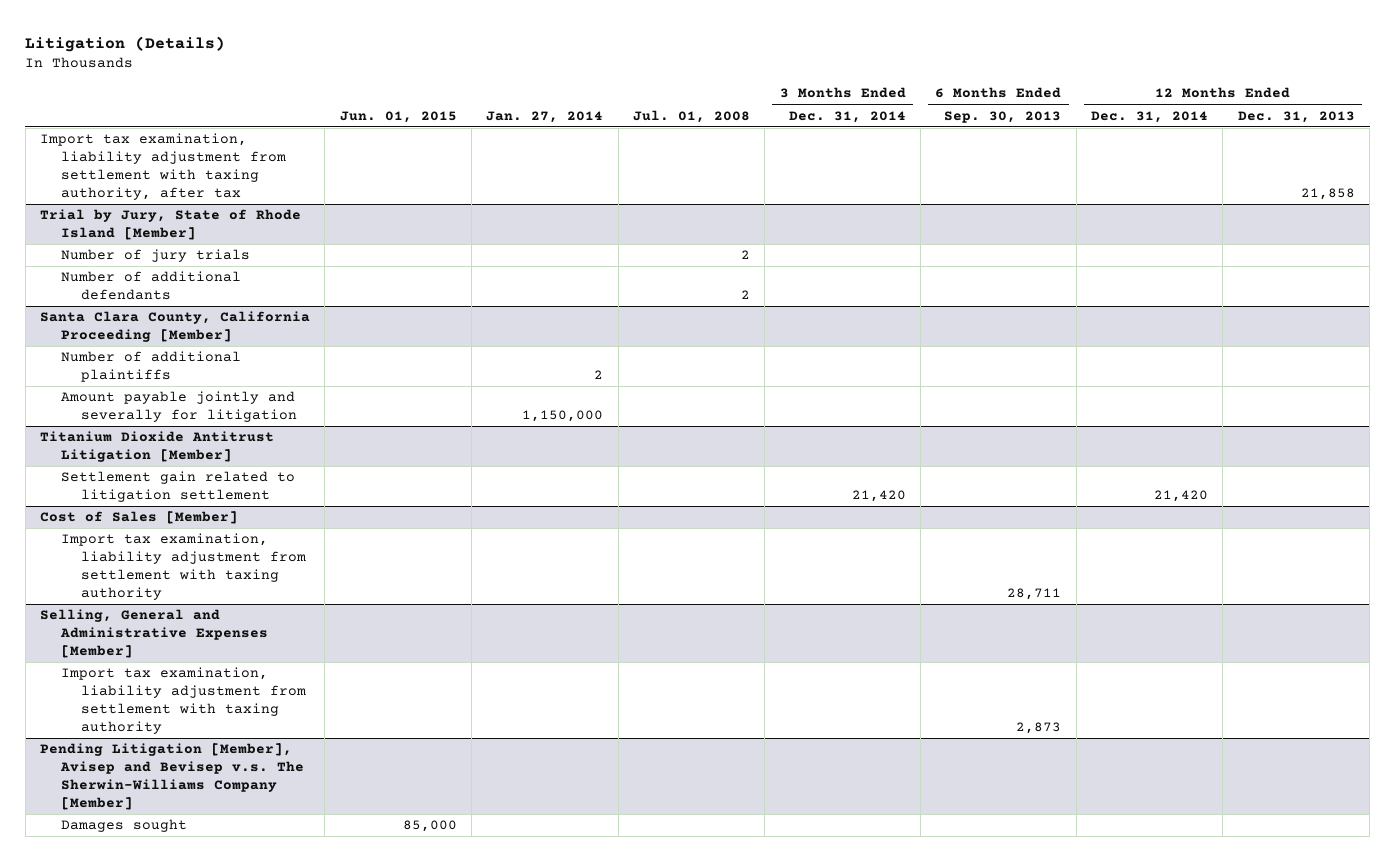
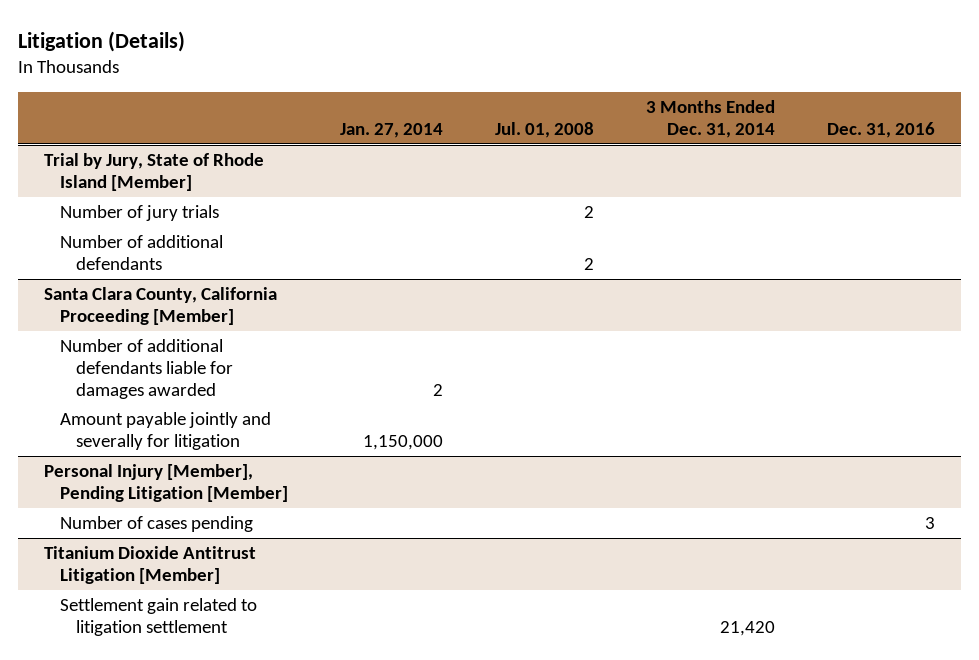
- | Jun. 01, 2015 | Jan. 27, 2014 | Jul. 01, 2008 | 3 Months Ended Dec. 31, 2014 | 6 Months Ended Sep. 30, 2013 | 12 Months Ended Dec. 31, 2014 | 12 Months Ended Dec. 31, 2013
+ | Jan. 27, 2014 | Jul. 01, 2008 | 3 Months Ended Dec. 31, 2014 | Dec. 31, 2016
- Import tax examination, liability adjustment from settlement with taxing authority, after tax | | | | | | | 21,858
@ Santa Clara County, California Proceeding [Member]
- Number of additional plaintiffs | | 2 | | | | |
+ Number of additional defendants liable for damages awarded | 2 | | |
+ Personal Injury [Member], Pending Litigation [Member]
+ Number of cases pending | | | | 3
- Cost of Sales [Member]
- Import tax examination, liability adjustment from settlement with taxing authority | | | | | 28,711 | |
- Selling, General and Administrative Expenses [Member]
- Import tax examination, liability adjustment from settlement with taxing authority | | | | | 2,873 | |
- Pending Litigation [Member], Avisep and Bevisep v.s. The Sherwin-Williams Company [Member]
- Damages sought | 85,000 | | | | | |

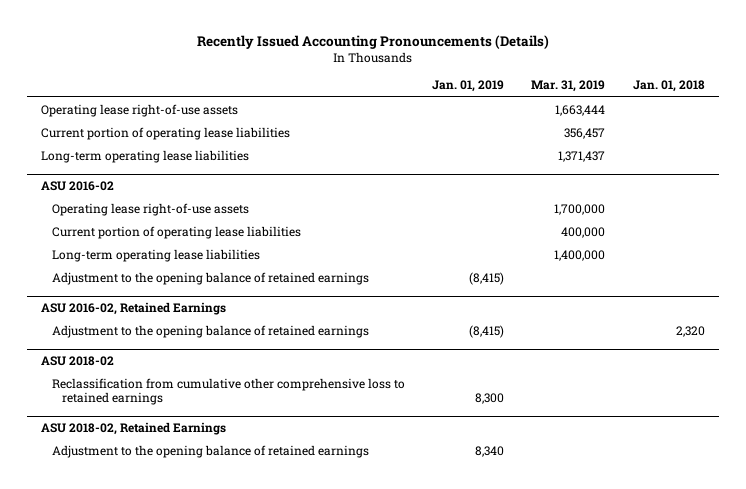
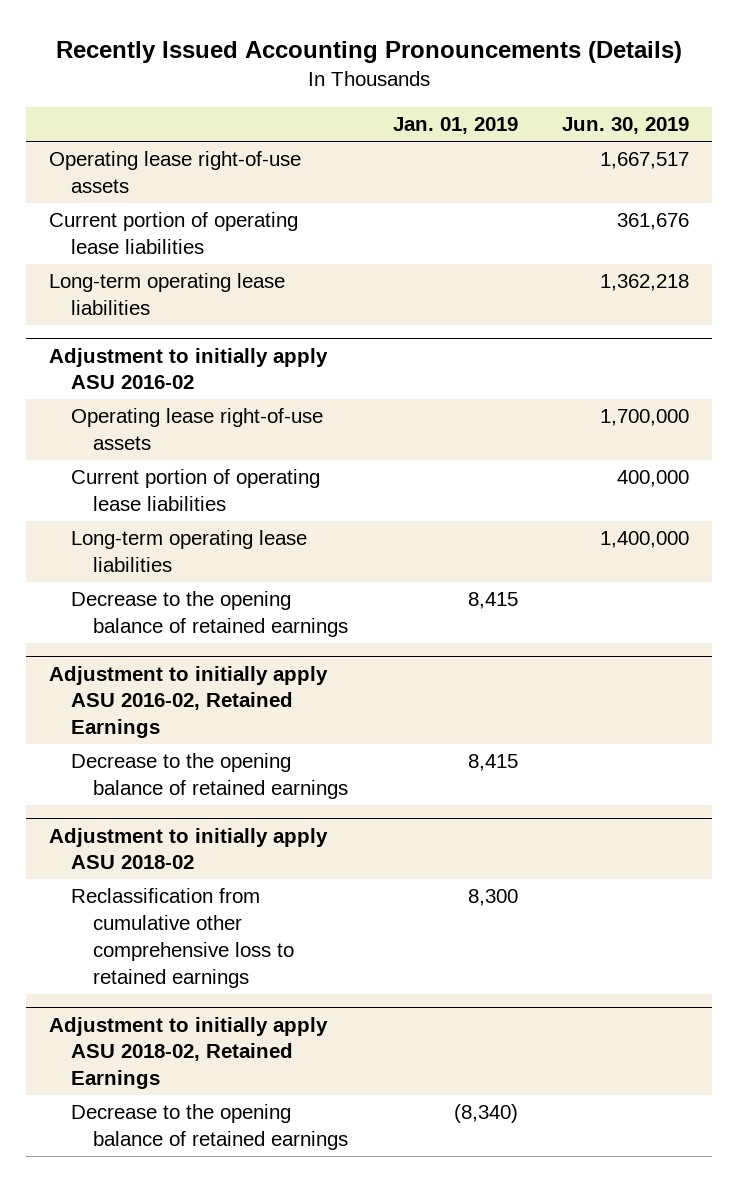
- | Jan. 01, 2019 | Mar. 31, 2019 | Jan. 01, 2018
+ | Jan. 01, 2019 | Jun. 30, 2019
- ASU 2016-02
+ Adjustment to initially apply ASU 2016-02
- Adjustment to the opening balance of retained earnings | (8,415) | |
- ASU 2016-02, Retained Earnings
- Adjustment to the opening balance of retained earnings | (8,415) | | 2,320
- ASU 2018-02
+ Decrease to the opening balance of retained earnings | 8,415 |
+ Adjustment to initially apply ASU 2016-02, Retained Earnings
+ Decrease to the opening balance of retained earnings | 8,415 |
+ Adjustment to initially apply ASU 2018-02
- ASU 2018-02, Retained Earnings
- Adjustment to the opening balance of retained earnings | 8,340 | |
+ Adjustment to initially apply ASU 2018-02, Retained Earnings
+ Decrease to the opening balance of retained earnings | (8,340) |

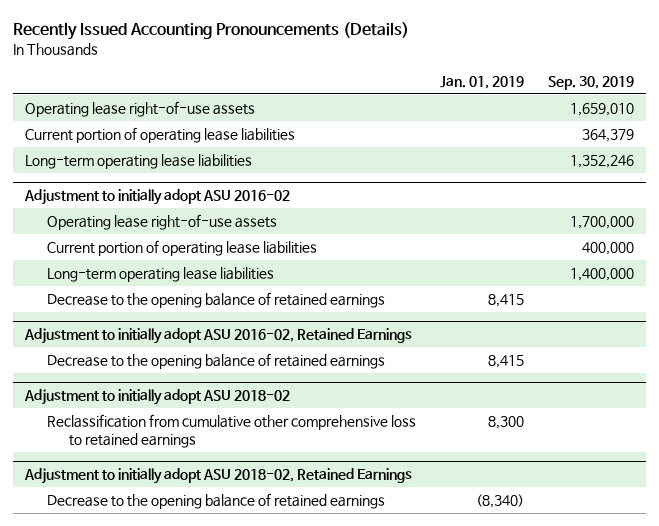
- | Jan. 01, 2019 | Jun. 30, 2019
+ | Jan. 01, 2019 | Sep. 30, 2019
- Adjustment to initially apply ASU 2016-02
+ Adjustment to initially adopt ASU 2016-02
- Adjustment to initially apply ASU 2016-02, Retained Earnings
+ Adjustment to initially adopt ASU 2016-02, Retained Earnings
- Adjustment to initially apply ASU 2018-02
+ Adjustment to initially adopt ASU 2018-02
- Adjustment to initially apply ASU 2018-02, Retained Earnings
+ Adjustment to initially adopt ASU 2018-02, Retained Earnings

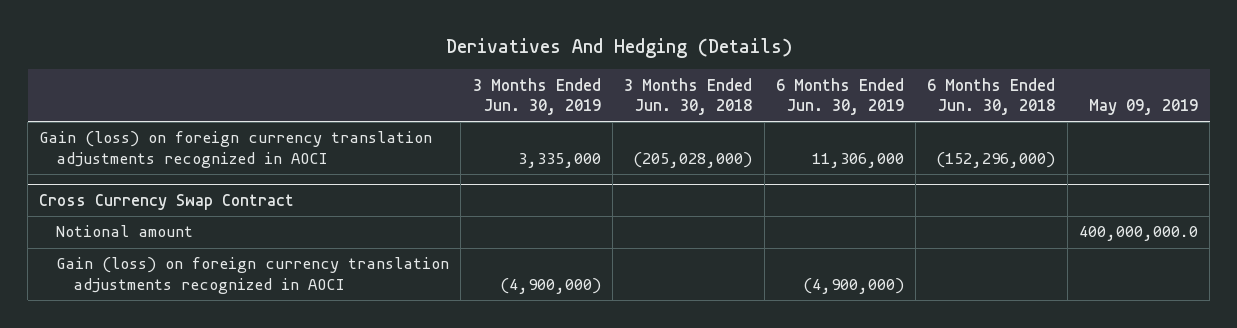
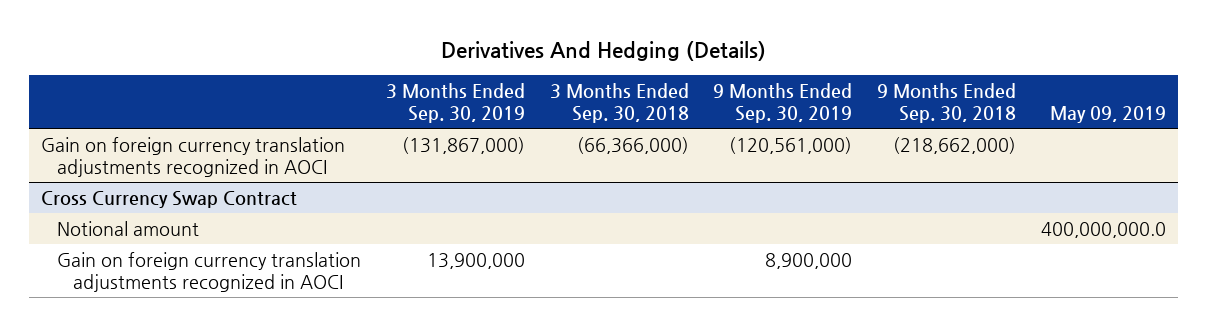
- | 3 Months Ended Jun. 30, 2019 | 3 Months Ended Jun. 30, 2018 | 6 Months Ended Jun. 30, 2019 | 6 Months Ended Jun. 30, 2018 | May 09, 2019
+ | 3 Months Ended Sep. 30, 2019 | 3 Months Ended Sep. 30, 2018 | 9 Months Ended Sep. 30, 2019 | 9 Months Ended Sep. 30, 2018 | May 09, 2019
- Gain (loss) on foreign currency translation adjustments recognized in AOCI | 3,335,000 | (205,028,000) | 11,306,000 | (152,296,000) |
+ Gain on foreign currency translation adjustments recognized in AOCI | (131,867,000) | (66,366,000) | (120,561,000) | (218,662,000) |
@ Cross Currency Swap Contract
- Gain (loss) on foreign currency translation adjustments recognized in AOCI | (4,900,000) | | (4,900,000) | |
+ Gain on foreign currency translation adjustments recognized in AOCI | 13,900,000 | | 8,900,000 | |

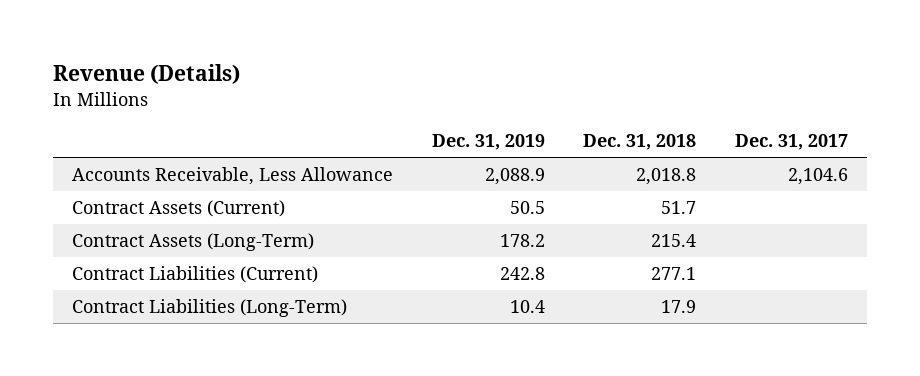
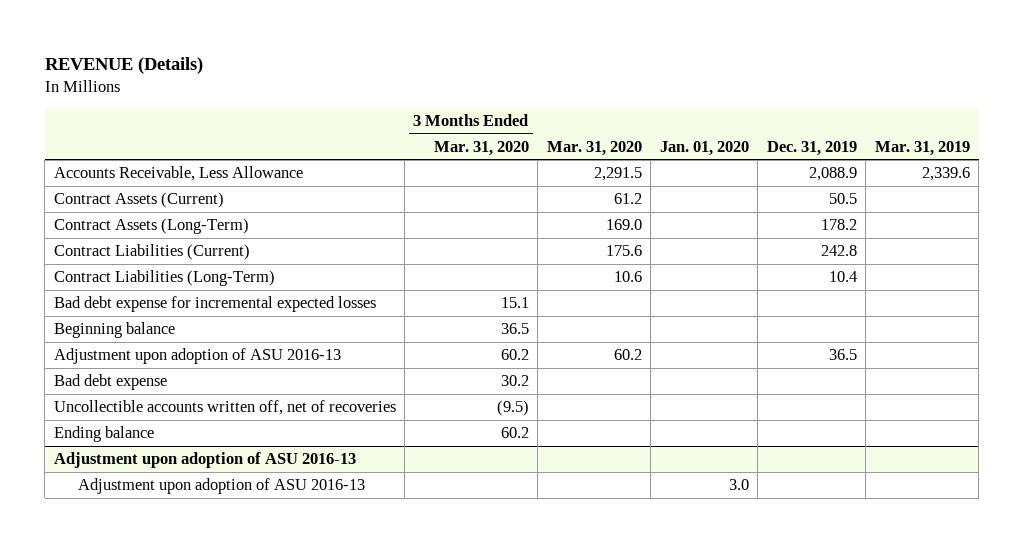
- Revenue (Details)
+ REVENUE (Details)
- | Dec. 31, 2019 | Dec. 31, 2018 | Dec. 31, 2017
+ | 3 Months Ended Mar. 31, 2020 | Mar. 31, 2020 | Jan. 01, 2020 | Dec. 31, 2019 | Mar. 31, 2019
+ Bad debt expense for incremental expected losses | 15.1 | | | |
+ Beginning balance | 36.5 | | | |
+ Adjustment upon adoption of ASU 2016-13 | 60.2 | 60.2 | | 36.5 |
+ Bad debt expense | 30.2 | | | |
+ Uncollectible accounts written off, net of recoveries | (9.5) | | | |
+ Ending balance | 60.2 | | | |
+ Adjustment upon adoption of ASU 2016-13
+ Adjustment upon adoption of ASU 2016-13 | | | 3.0 | |

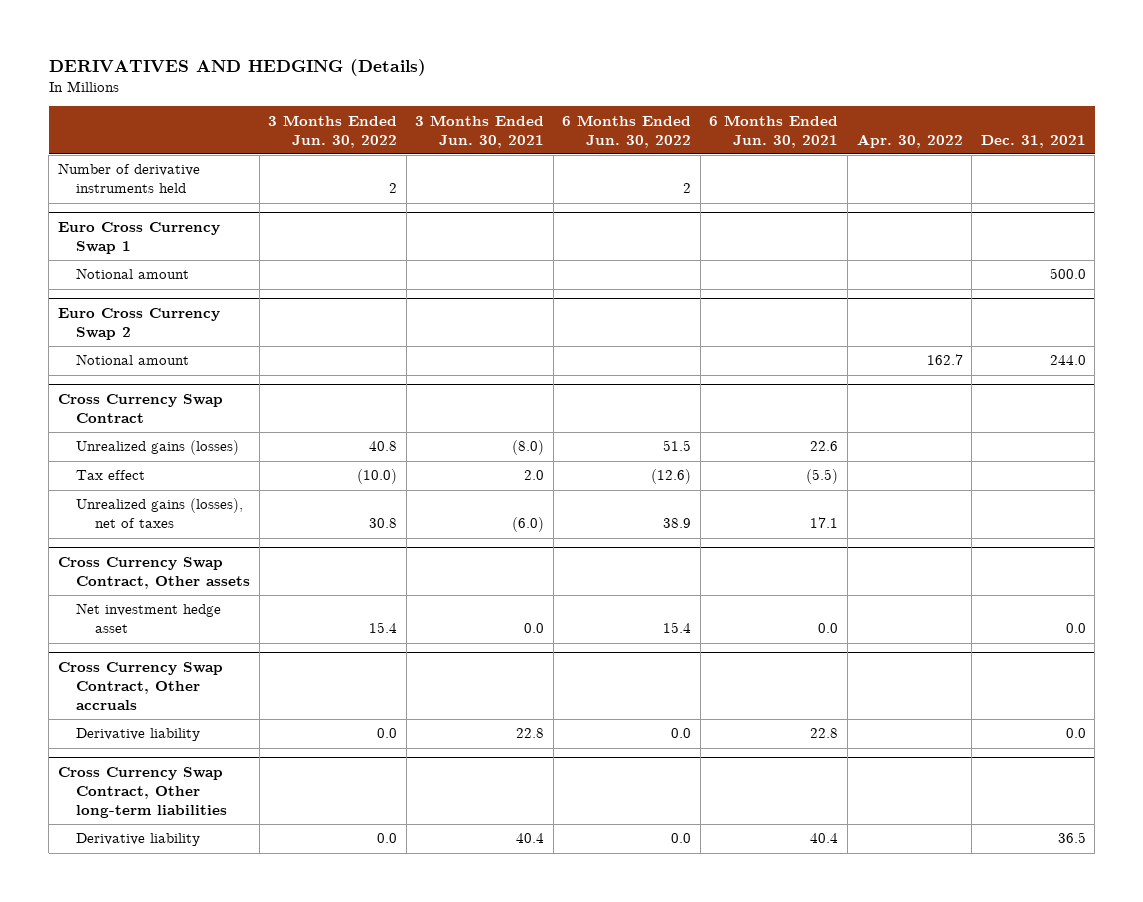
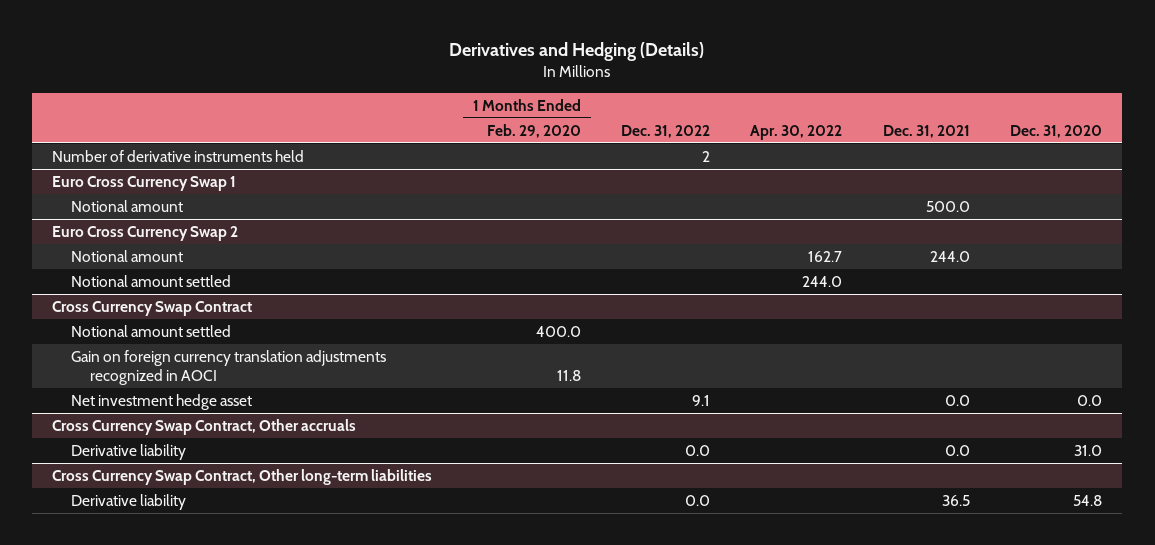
- DERIVATIVES AND HEDGING (Details)
+ Derivatives and Hedging (Details)
- | 3 Months Ended Jun. 30, 2022 | 3 Months Ended Jun. 30, 2021 | 6 Months Ended Jun. 30, 2022 | 6 Months Ended Jun. 30, 2021 | Apr. 30, 2022 | Dec. 31, 2021
+ | 1 Months Ended Feb. 29, 2020 | Dec. 31, 2022 | Apr. 30, 2022 | Dec. 31, 2021 | Dec. 31, 2020
@ Euro Cross Currency Swap 2
+ Notional amount settled | | | 244.0 | |
@ Cross Currency Swap Contract
- Unrealized gains (losses) | 40.8 | (8.0) | 51.5 | 22.6 | |
- Tax effect | (10.0) | 2.0 | (12.6) | (5.5) | |
- Unrealized gains (losses), net of taxes | 30.8 | (6.0) | 38.9 | 17.1 | |
- Cross Currency Swap Contract, Other assets
- Net investment hedge asset | 15.4 | 0.0 | 15.4 | 0.0 | | 0.0
@ Cross Currency Swap Contract
+ Notional amount settled | 400.0 | | | |
+ Gain on foreign currency translation adjustments recognized in AOCI | 11.8 | | | |
+ Net investment hedge asset | | 9.1 | | 0.0 | 0.0

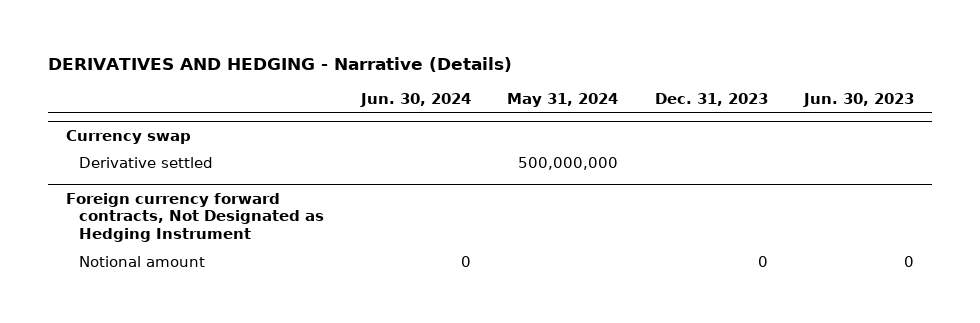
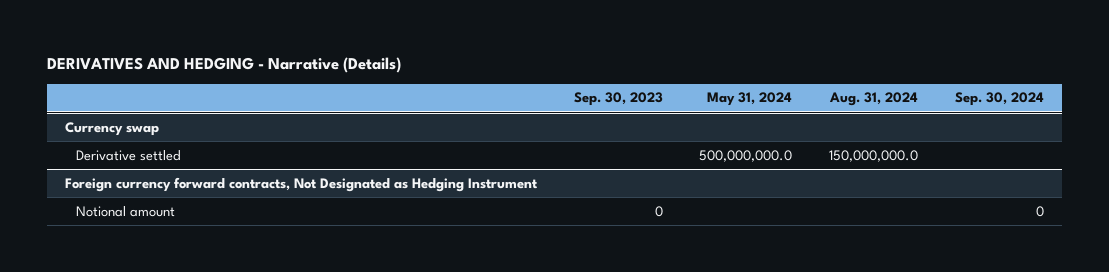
- | Jun. 30, 2024 | May 31, 2024 | Dec. 31, 2023 | Jun. 30, 2023
+ | Sep. 30, 2023 | May 31, 2024 | Aug. 31, 2024 | Sep. 30, 2024
@ Currency swap
- Derivative settled | | 500,000,000 | |
+ Derivative settled | | 500,000,000.0 | 150,000,000.0 |

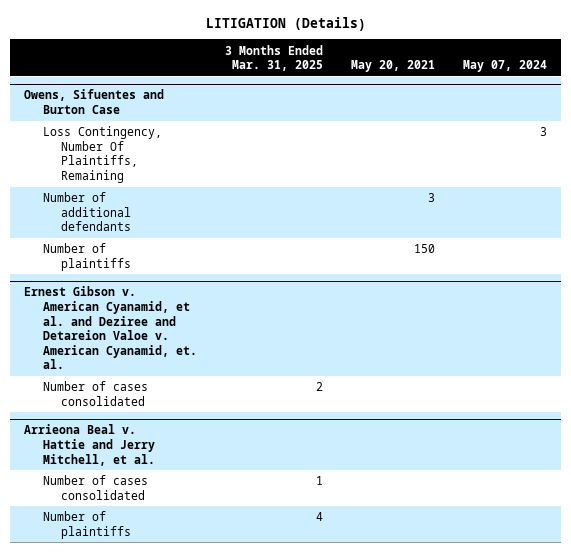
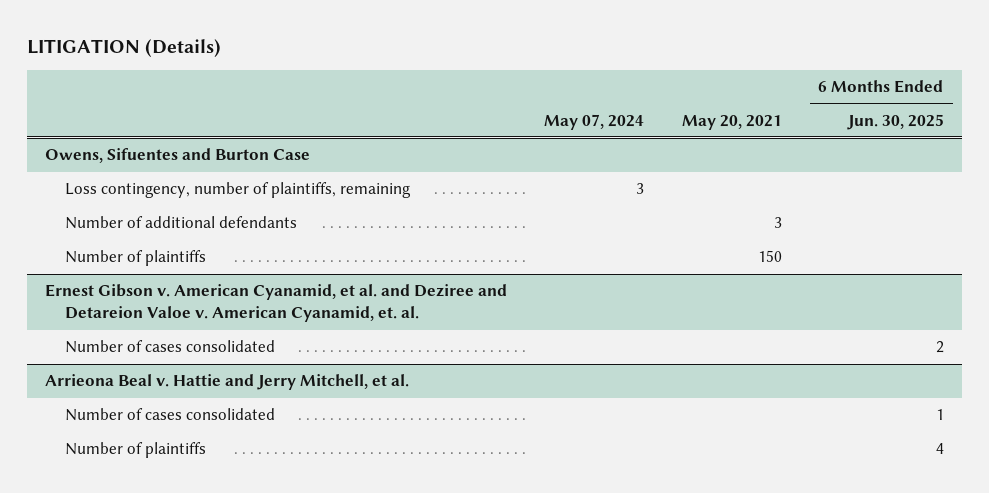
- | 3 Months Ended Mar. 31, 2025 | May 20, 2021 | May 07, 2024
+ | May 07, 2024 | May 20, 2021 | 6 Months Ended Jun. 30, 2025
@ Owens, Sifuentes and Burton Case
- Loss Contingency, Number Of Plaintiffs, Remaining | | | 3
+ Loss contingency, number of plaintiffs, remaining | 3 | |

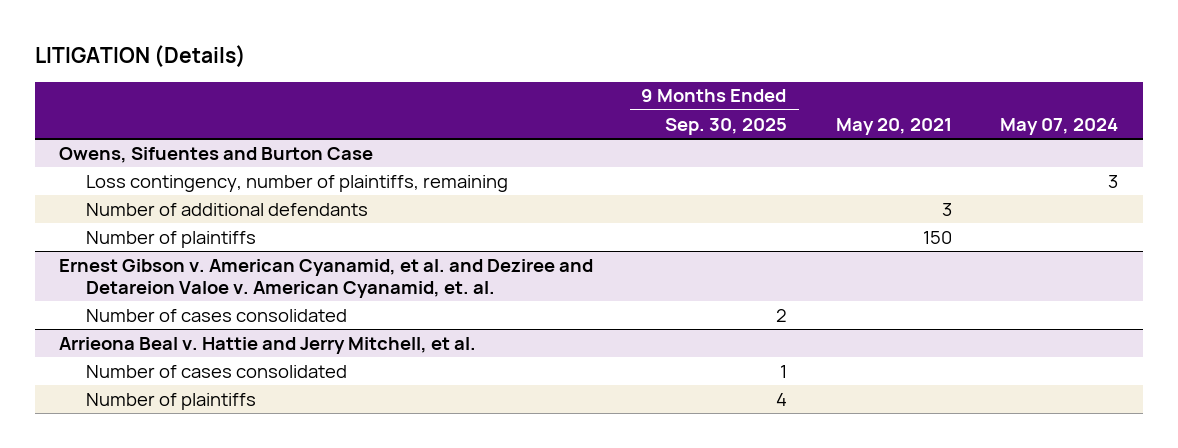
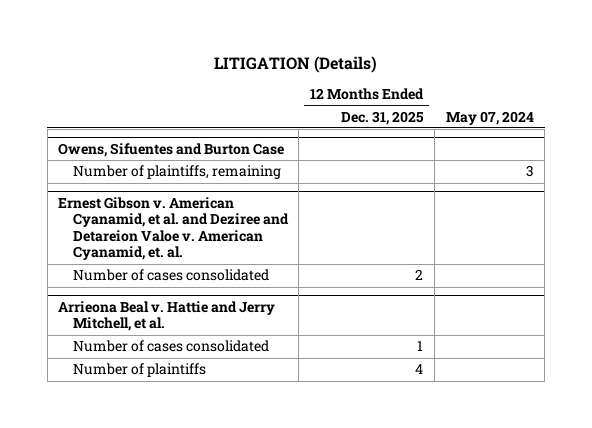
- | 9 Months Ended Sep. 30, 2025 | May 20, 2021 | May 07, 2024
+ | 12 Months Ended Dec. 31, 2025 | May 07, 2024
@ Owens, Sifuentes and Burton Case
- Loss contingency, number of plaintiffs, remaining | | | 3
- Number of additional defendants | | 3 |
- Number of plaintiffs | | 150 |
+ Number of plaintiffs, remaining | | 3

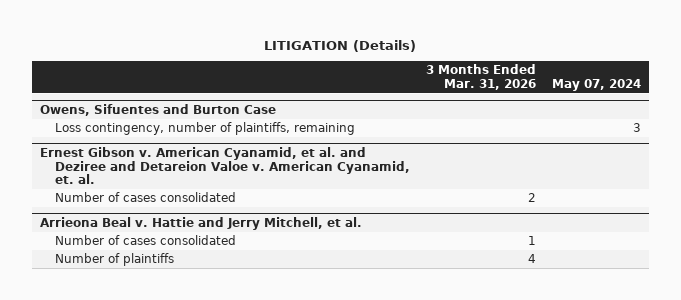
- | 12 Months Ended Dec. 31, 2025 | May 07, 2024
+ | 3 Months Ended Mar. 31, 2026 | May 07, 2024
@ Owens, Sifuentes and Burton Case
- Number of plaintiffs, remaining | | 3
+ Loss contingency, number of plaintiffs, remaining | | 3

